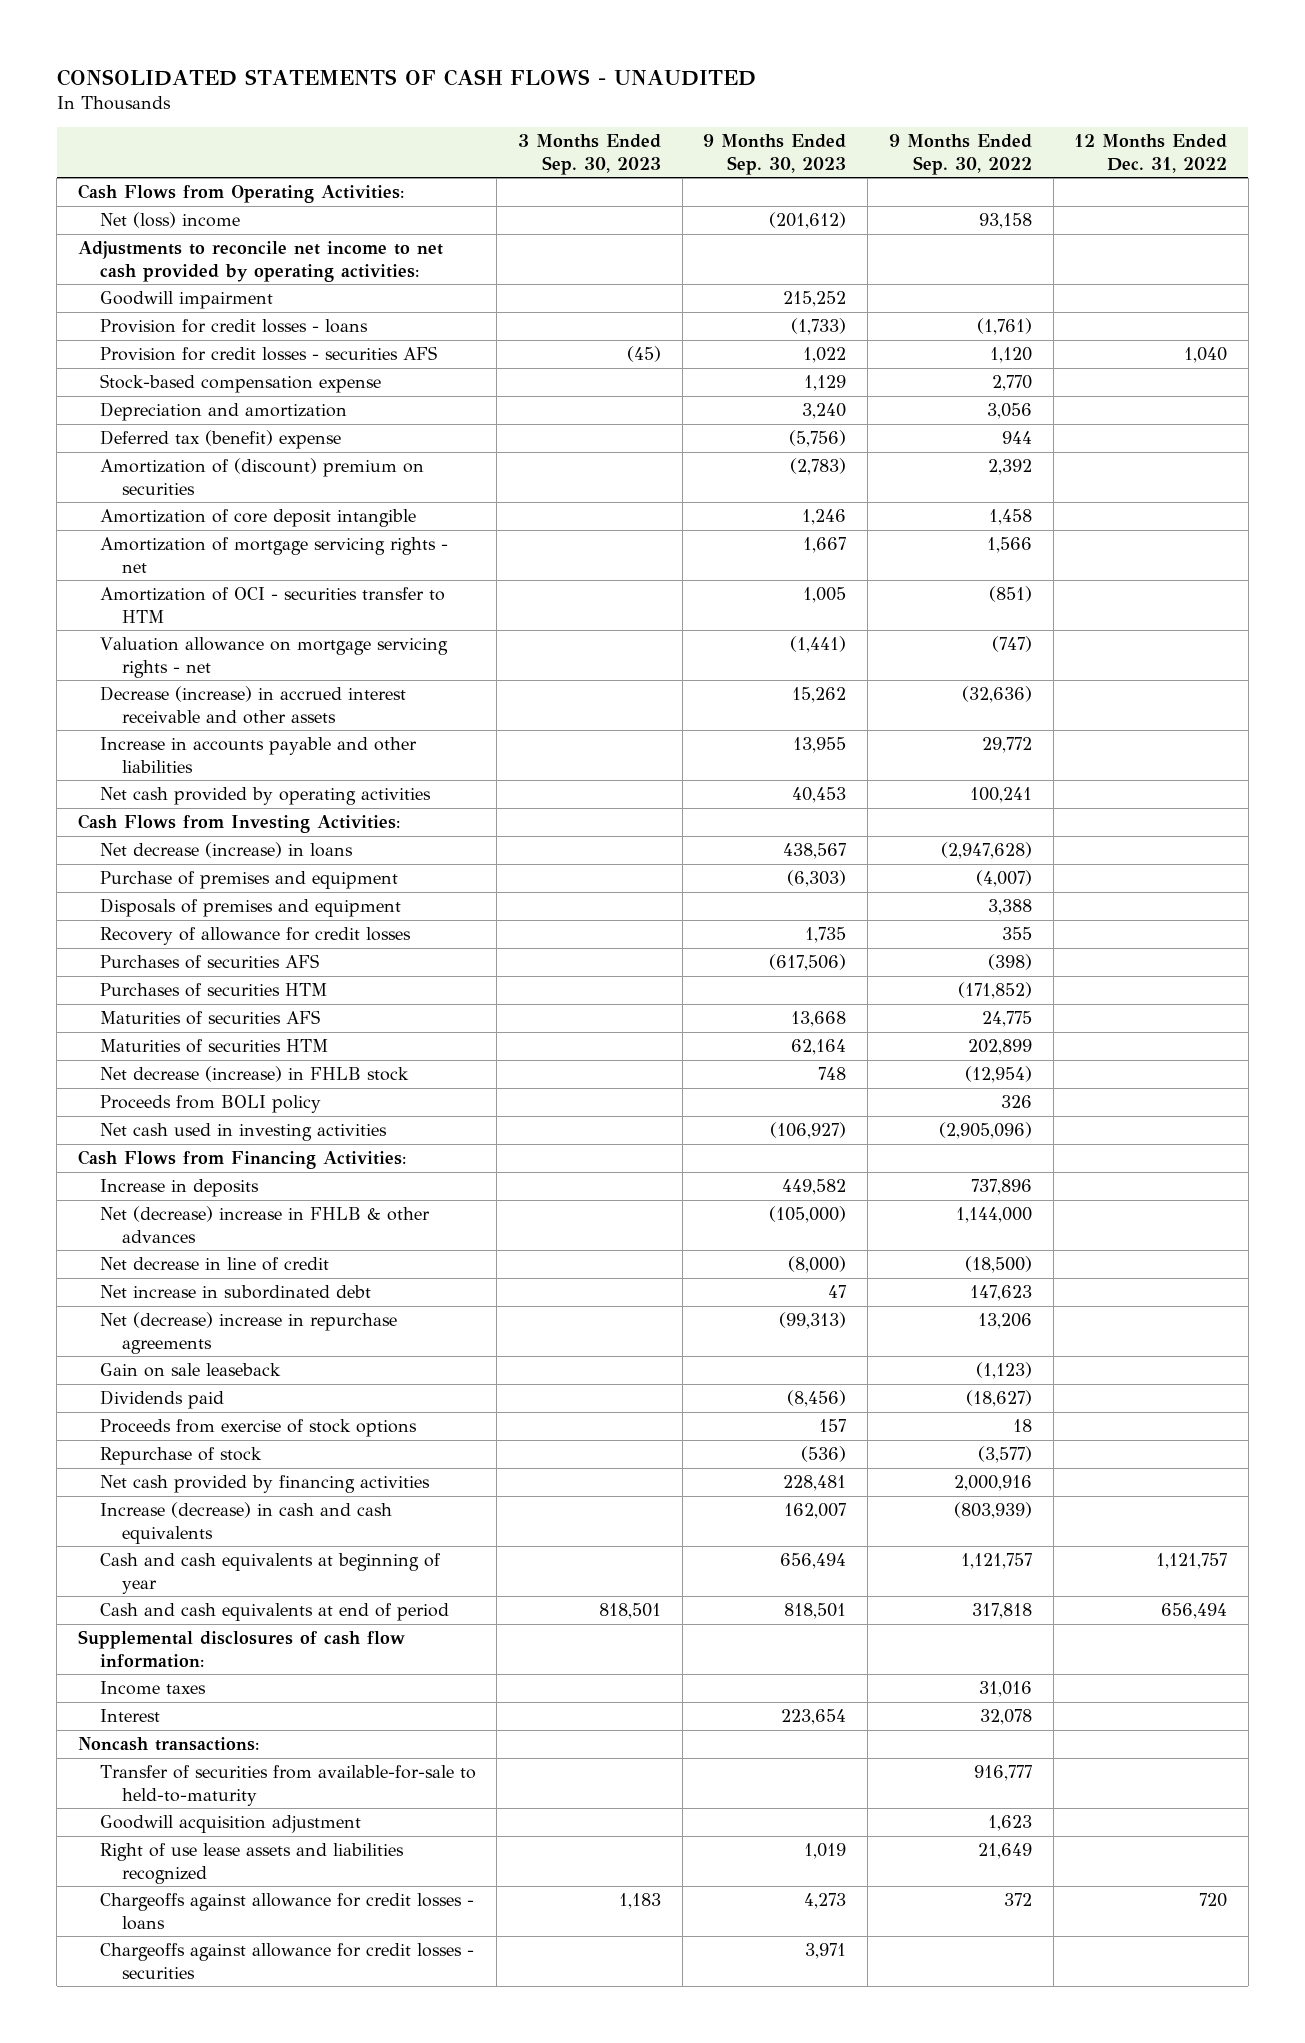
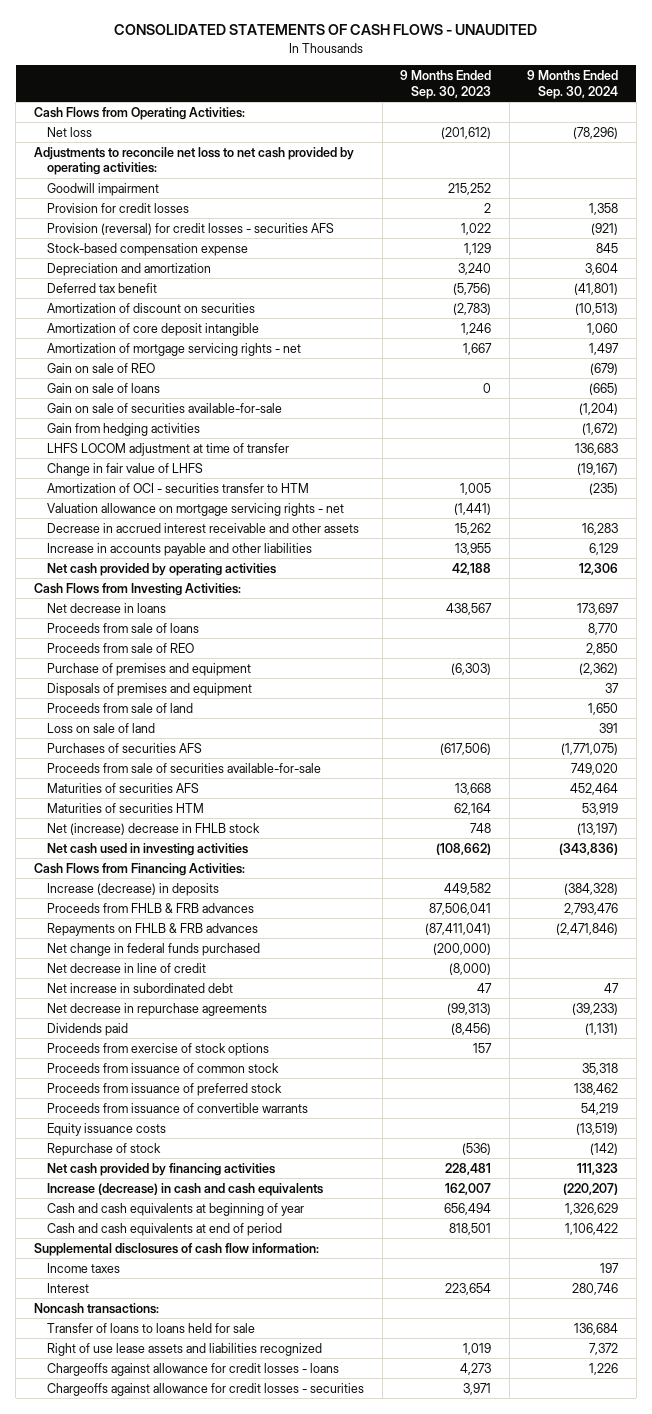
- | 3 Months Ended Sep. 30, 2023 | 9 Months Ended Sep. 30, 2023 | 9 Months Ended Sep. 30, 2022 | 12 Months Ended Dec. 31, 2022
+ | 9 Months Ended Sep. 30, 2023 | 9 Months Ended Sep. 30, 2024
- Net (loss) income | | (201,612) | 93,158 |
- Adjustments to reconcile net income to net cash provided by operating activities:
+ Net loss | (201,612) | (78,296)
+ Adjustments to reconcile net loss to net cash provided by operating activities:
- Provision for credit losses - loans | | (1,733) | (1,761) |
- Provision for credit losses - securities AFS | (45) | 1,022 | 1,120 | 1,040
+ Provision for credit losses | 2 | 1,358
+ Provision (reversal) for credit losses - securities AFS | 1,022 | (921)
- Deferred tax (benefit) expense | | (5,756) | 944 |
- Amortization of (discount) premium on securities | | (2,783) | 2,392 |
+ Deferred tax benefit | (5,756) | (41,801)
+ Amortization of discount on securities | (2,783) | (10,513)
+ Gain on sale of REO | | (679)
+ Gain on sale of loans | 0 | (665)
+ Gain on sale of securities available-for-sale | | (1,204)
+ Gain from hedging activities | | (1,672)
+ LHFS LOCOM adjustment at time of transfer | | 136,683
+ Change in fair value of LHFS | | (19,167)
- Decrease (increase) in accrued interest receivable and other assets | | 15,262 | (32,636) |
+ Decrease in accrued interest receivable and other assets | 15,262 | 16,283
- Net cash provided by operating activities | | 40,453 | 100,241 |
+ Net cash provided by operating activities | 42,188 | 12,306
- Net decrease (increase) in loans | | 438,567 | (2,947,628) |
+ Net decrease in loans | 438,567 | 173,697
+ Proceeds from sale of loans | | 8,770
+ Proceeds from sale of REO | | 2,850
- Recovery of allowance for credit losses | | 1,735 | 355 |
+ Proceeds from sale of land | | 1,650
+ Loss on sale of land | | 391
- Purchases of securities HTM | | | (171,852) |
+ Proceeds from sale of securities available-for-sale | | 749,020
- Net decrease (increase) in FHLB stock | | 748 | (12,954) |
- Proceeds from BOLI policy | | | 326 |
- Net cash used in investing activities | | (106,927) | (2,905,096) |
+ Net (increase) decrease in FHLB stock | 748 | (13,197)
+ Net cash used in investing activities | (108,662) | (343,836)
- Increase in deposits | | 449,582 | 737,896 |
- Net (decrease) increase in FHLB & other advances | | (105,000) | 1,144,000 |
+ Increase (decrease) in deposits | 449,582 | (384,328)
+ Proceeds from FHLB & FRB advances | 87,506,041 | 2,793,476
+ Repayments on FHLB & FRB advances | (87,411,041) | (2,471,846)
+ Net change in federal funds purchased | (200,000) |
- Net (decrease) increase in repurchase agreements | | (99,313) | 13,206 |
- Gain on sale leaseback | | | (1,123) |
+ Net decrease in repurchase agreements | (99,313) | (39,233)
+ Proceeds from issuance of common stock | | 35,318
+ Proceeds from issuance of preferred stock | | 138,462
+ Proceeds from issuance of convertible warrants | | 54,219
+ Equity issuance costs | | (13,519)
- Transfer of securities from available-for-sale to held-to-maturity | | | 916,777 |
- Goodwill acquisition adjustment | | | 1,623 |
+ Transfer of loans to loans held for sale | | 136,684

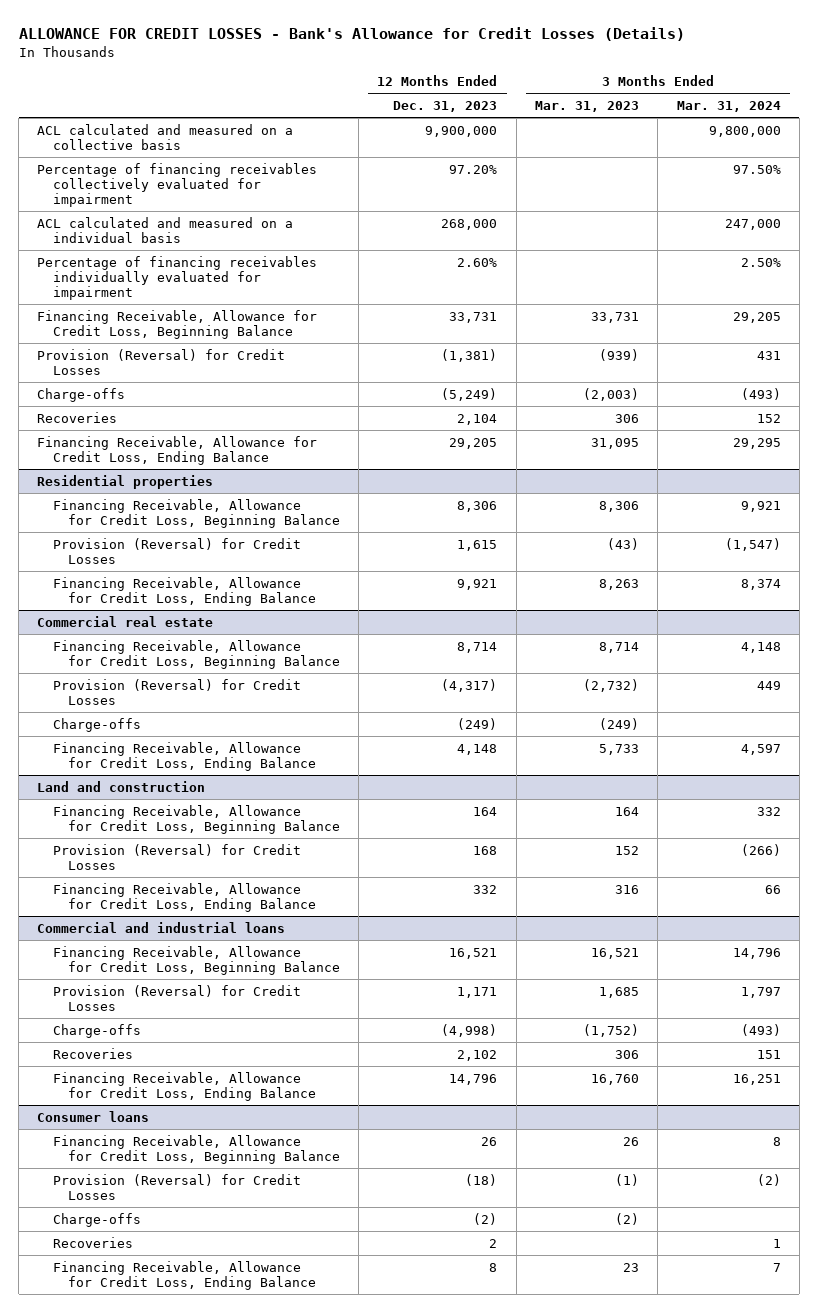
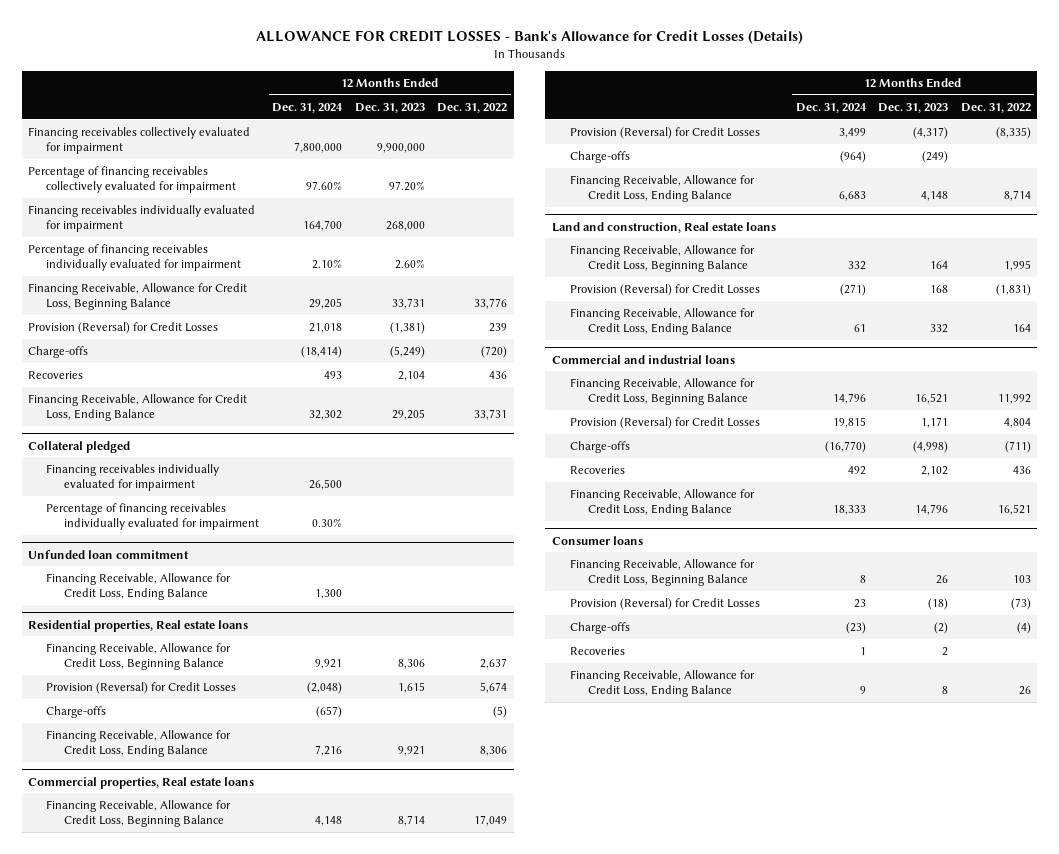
- | 12 Months Ended Dec. 31, 2023 | 3 Months Ended Mar. 31, 2023 | 3 Months Ended Mar. 31, 2024
+ | 12 Months Ended Dec. 31, 2024 | 12 Months Ended Dec. 31, 2023 | 12 Months Ended Dec. 31, 2022
- ACL calculated and measured on a collective basis | 9,900,000 | | 9,800,000
+ Financing receivables collectively evaluated for impairment | 7,800,000 | 9,900,000 |
- ACL calculated and measured on a individual basis | 268,000 | | 247,000
+ Financing receivables individually evaluated for impairment | 164,700 | 268,000 |
- Residential properties
+ Collateral pledged
+ Financing receivables individually evaluated for impairment | 26,500 | |
+ Percentage of financing receivables individually evaluated for impairment | 0.30% | |
+ Unfunded loan commitment
+ Financing Receivable, Allowance for Credit Loss, Ending Balance | 1,300 | |
+ Residential properties, Real estate loans
+ Charge-offs | (657) | | (5)
- Commercial real estate
+ Commercial properties, Real estate loans
- Land and construction
+ Land and construction, Real estate loans

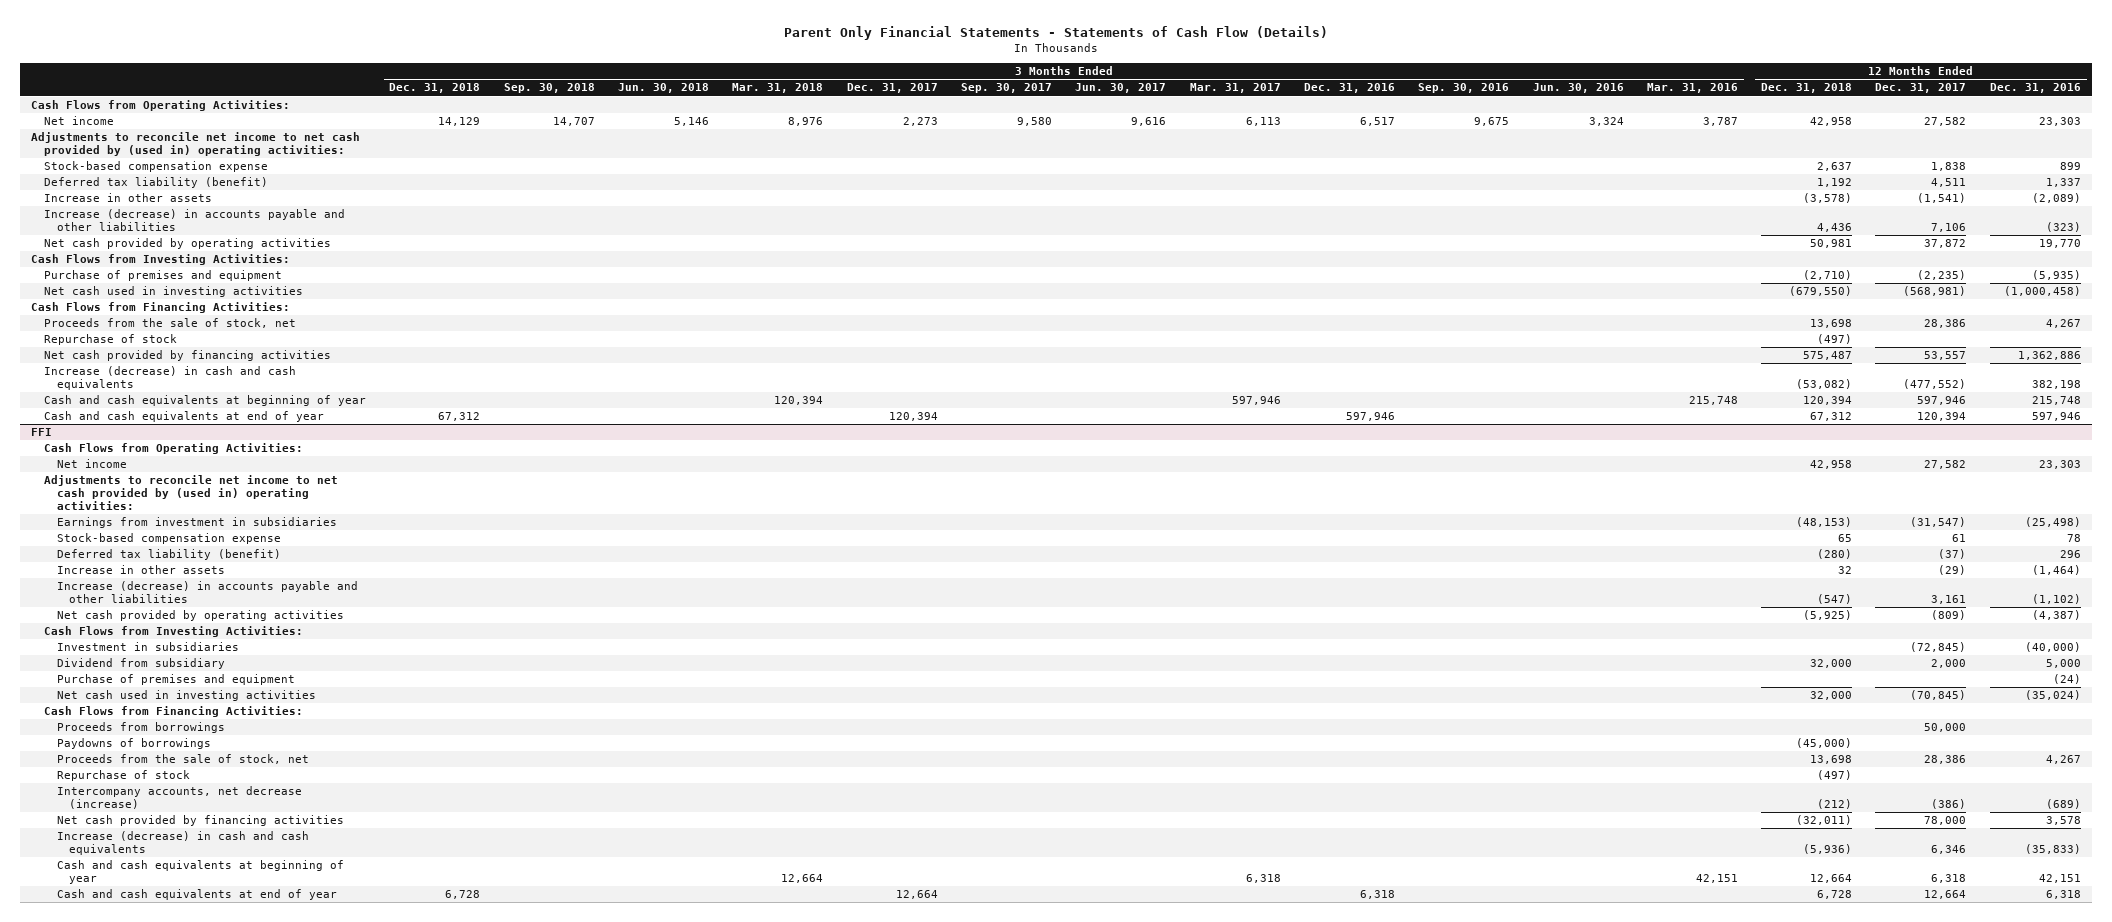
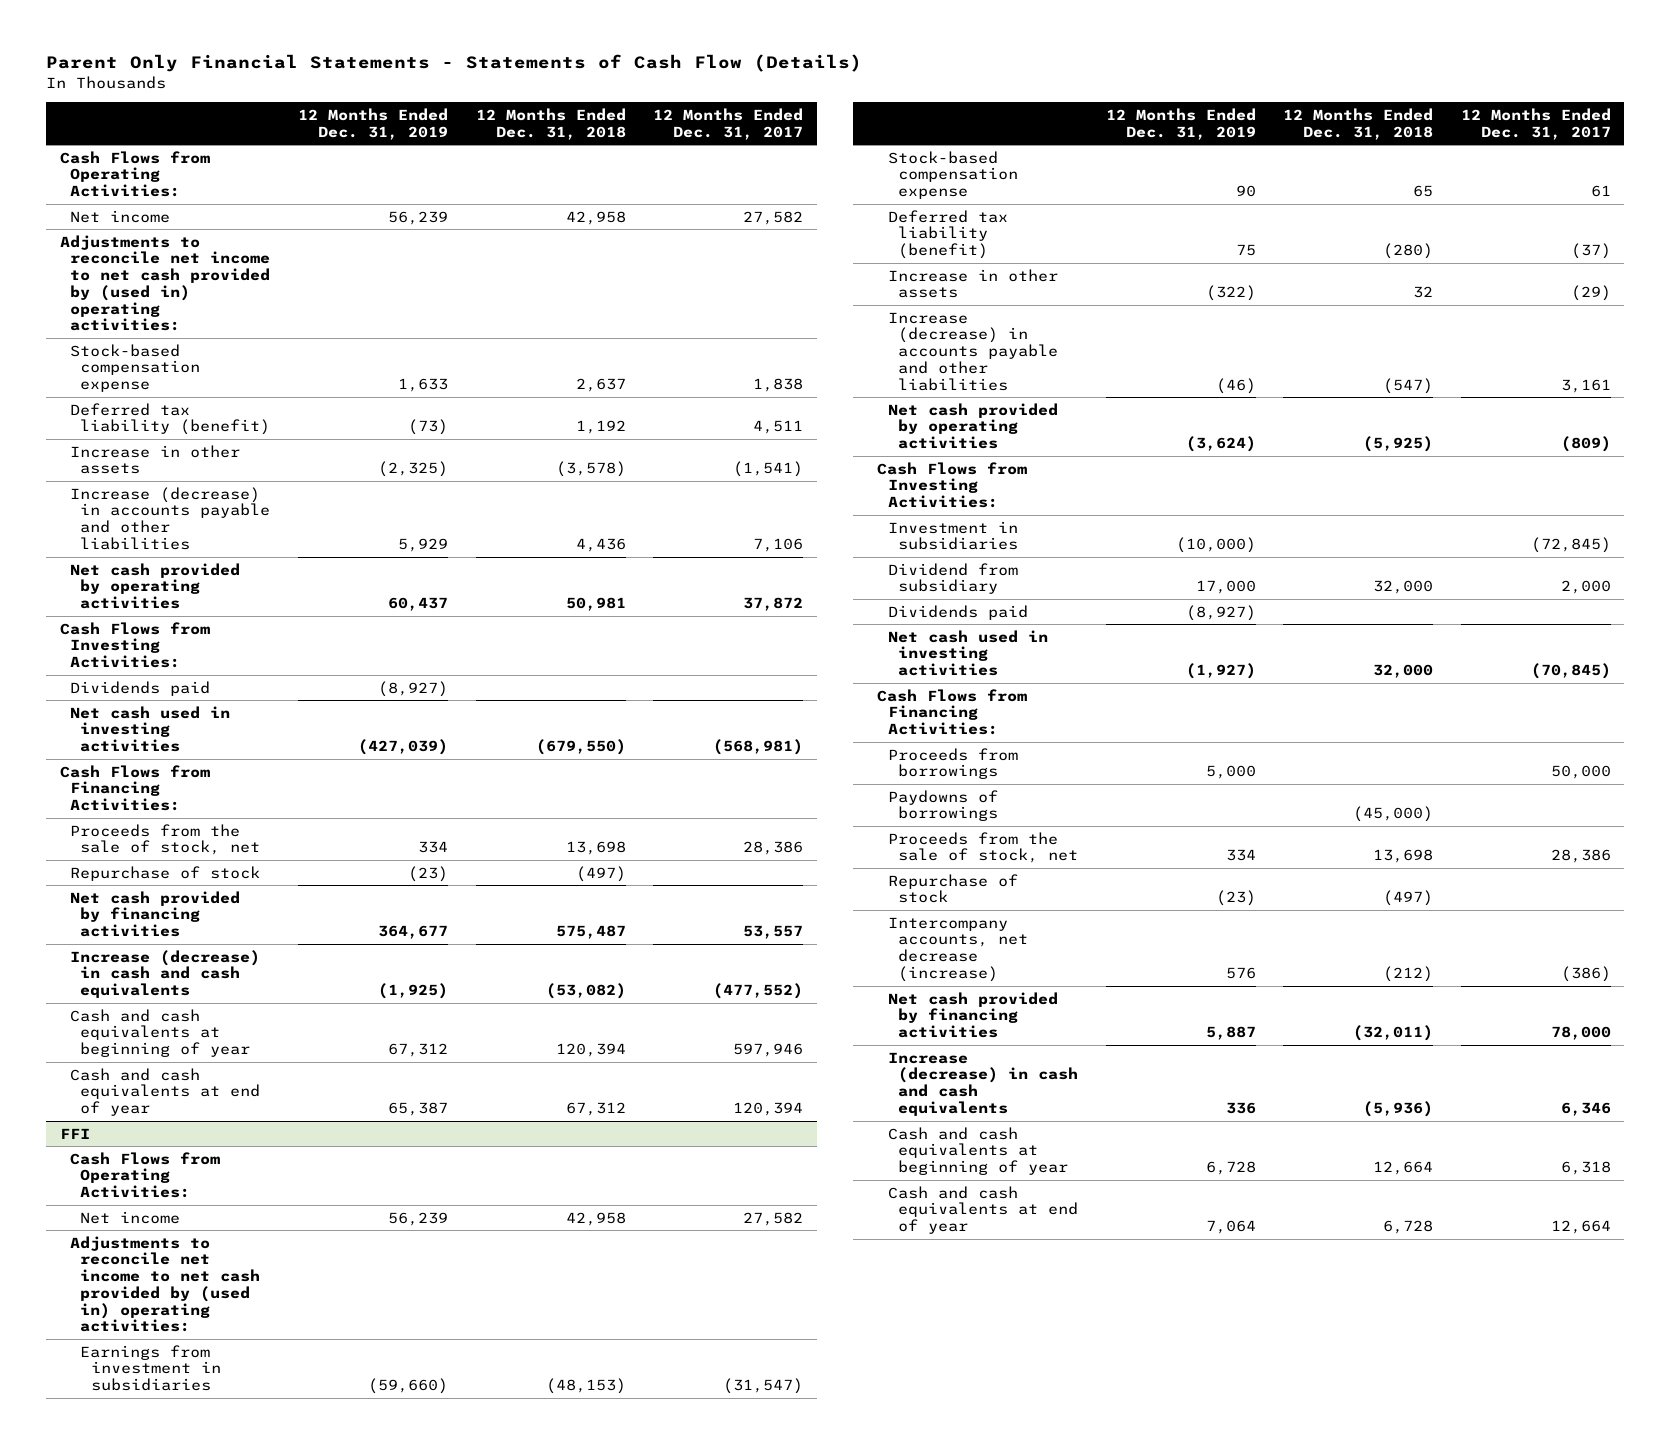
- | 3 Months Ended Dec. 31, 2018 | 3 Months Ended Sep. 30, 2018 | 3 Months Ended Jun. 30, 2018 | 3 Months Ended Mar. 31, 2018 | 3 Months Ended Dec. 31, 2017 | 3 Months Ended Sep. 30, 2017 | 3 Months Ended Jun. 30, 2017 | 3 Months Ended Mar. 31, 2017 | 3 Months Ended Dec. 31, 2016 | 3 Months Ended Sep. 30, 2016 | 3 Months Ended Jun. 30, 2016 | 3 Months Ended Mar. 31, 2016 | 12 Months Ended Dec. 31, 2018 | 12 Months Ended Dec. 31, 2017 | 12 Months Ended Dec. 31, 2016
+ | 12 Months Ended Dec. 31, 2019 | 12 Months Ended Dec. 31, 2018 | 12 Months Ended Dec. 31, 2017
- Purchase of premises and equipment | | | | | | | | | | | | | (2,710) | (2,235) | (5,935)
+ Dividends paid | (8,927) | |
@ FFI
- Purchase of premises and equipment | | | | | | | | | | | | | | | (24)
+ Dividends paid | (8,927) | |

